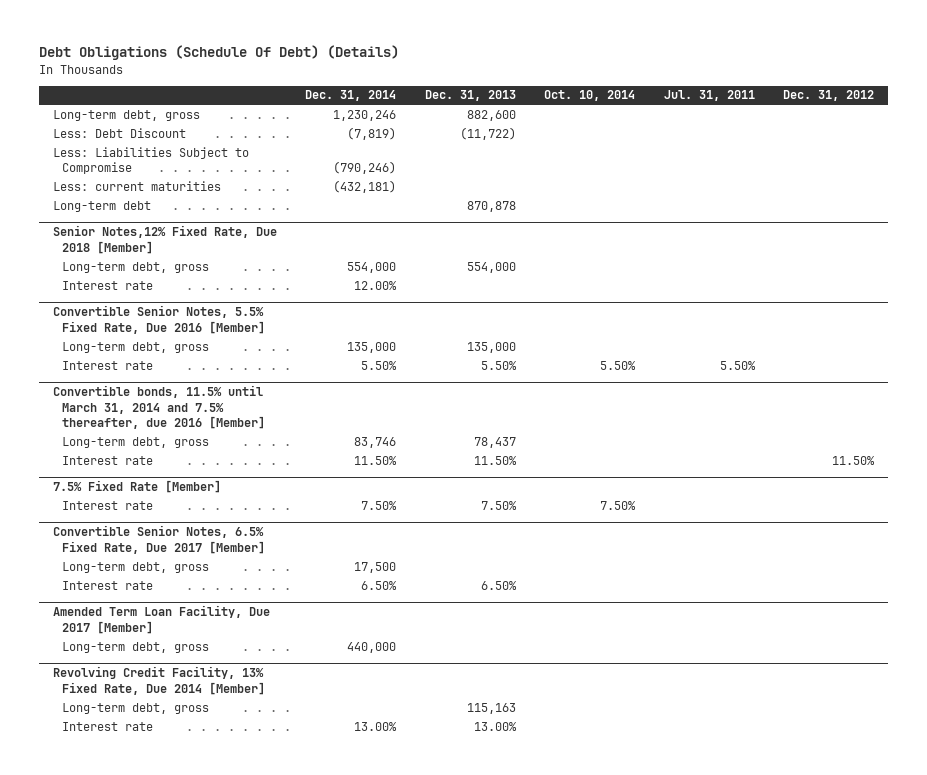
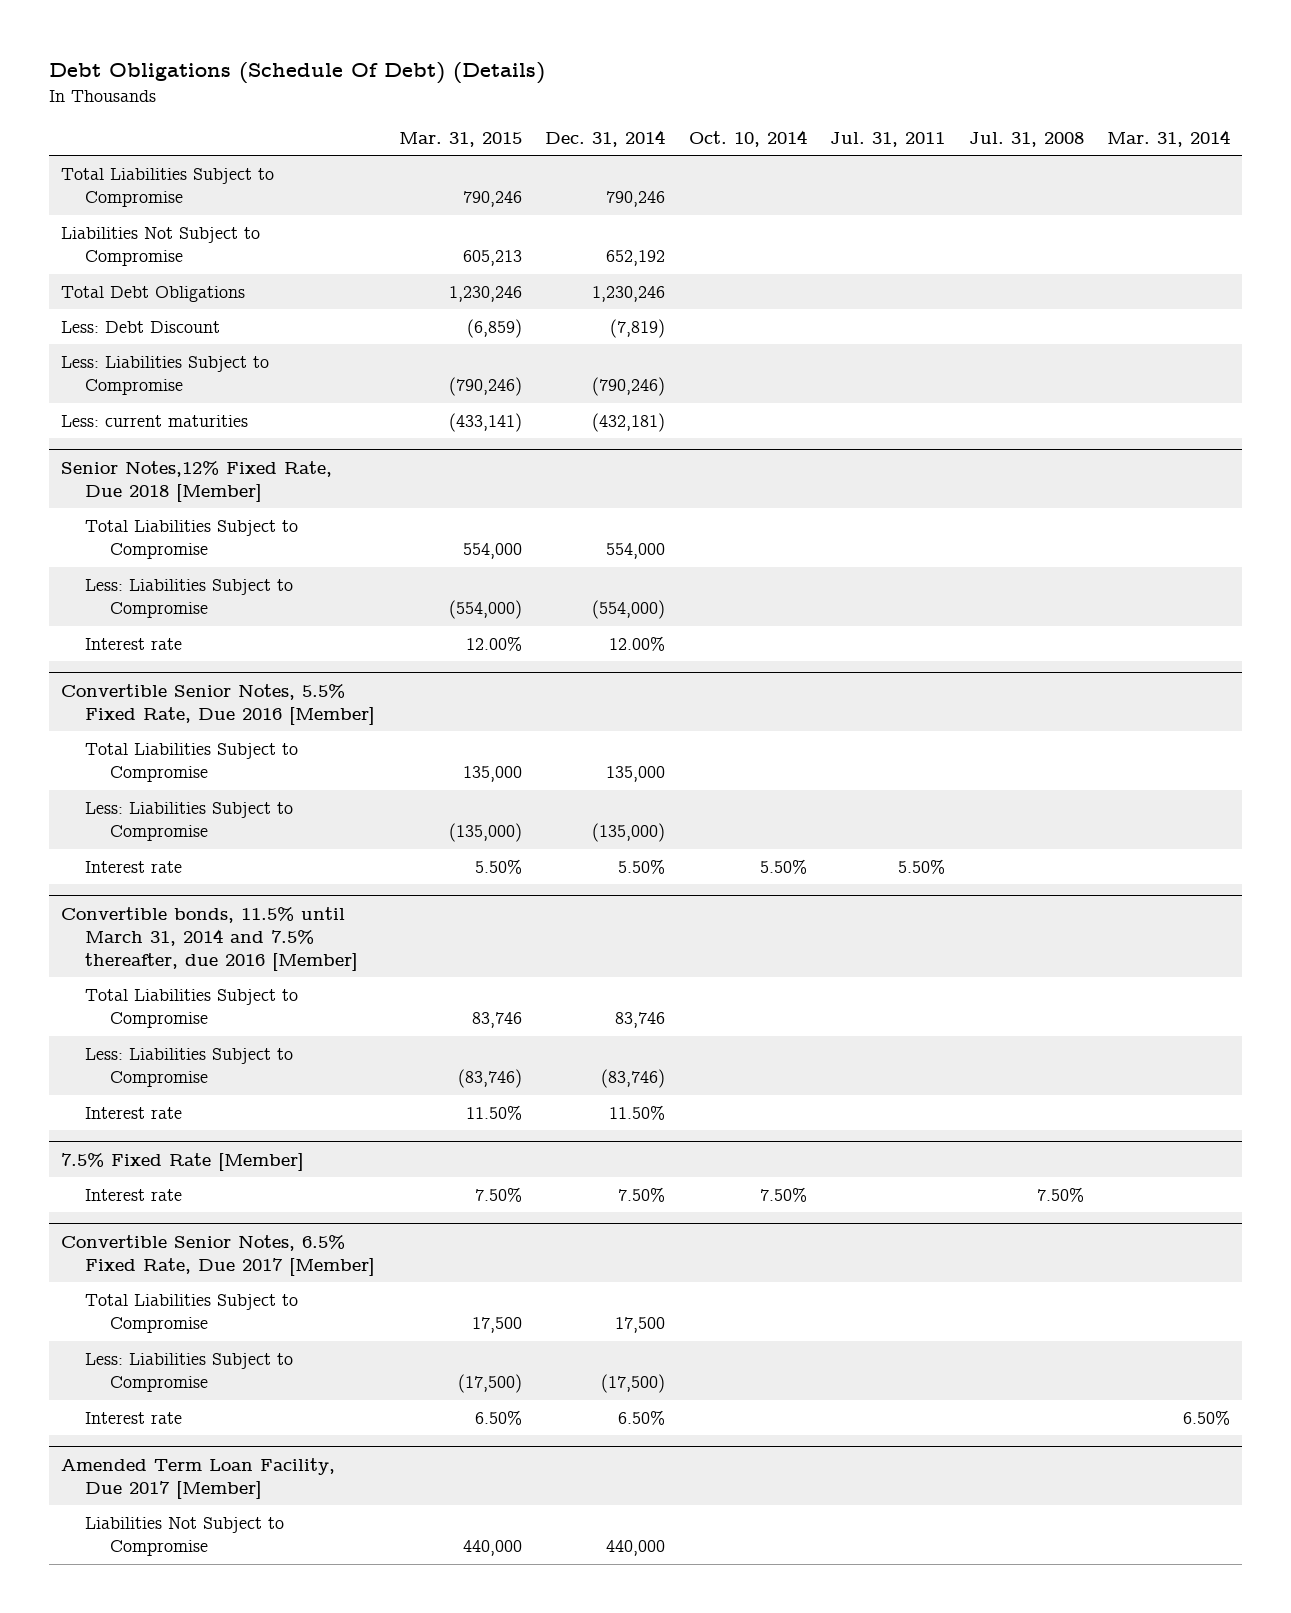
- | Dec. 31, 2014 | Dec. 31, 2013 | Oct. 10, 2014 | Jul. 31, 2011 | Dec. 31, 2012
+ | Mar. 31, 2015 | Dec. 31, 2014 | Oct. 10, 2014 | Jul. 31, 2011 | Jul. 31, 2008 | Mar. 31, 2014
- Long-term debt, gross | 1,230,246 | 882,600 | | |
+ Total Liabilities Subject to Compromise | 790,246 | 790,246 | | | |
+ Liabilities Not Subject to Compromise | 605,213 | 652,192 | | | |
+ Total Debt Obligations | 1,230,246 | 1,230,246 | | | |
- Long-term debt | | 870,878 | | |
@ Senior Notes,12% Fixed Rate, Due 2018 [Member]
- Long-term debt, gross | 554,000 | 554,000 | | |
+ Total Liabilities Subject to Compromise | 554,000 | 554,000 | | | |
+ Less: Liabilities Subject to Compromise | (554,000) | (554,000) | | | |
@ Convertible Senior Notes, 5.5% Fixed Rate, Due 2016 [Member]
- Long-term debt, gross | 135,000 | 135,000 | | |
+ Total Liabilities Subject to Compromise | 135,000 | 135,000 | | | |
+ Less: Liabilities Subject to Compromise | (135,000) | (135,000) | | | |
@ Convertible bonds, 11.5% until March 31, 2014 and 7.5% thereafter, due 2016 [Member]
- Long-term debt, gross | 83,746 | 78,437 | | |
+ Total Liabilities Subject to Compromise | 83,746 | 83,746 | | | |
+ Less: Liabilities Subject to Compromise | (83,746) | (83,746) | | | |
@ Convertible Senior Notes, 6.5% Fixed Rate, Due 2017 [Member]
- Long-term debt, gross | 17,500 | | | |
+ Total Liabilities Subject to Compromise | 17,500 | 17,500 | | | |
+ Less: Liabilities Subject to Compromise | (17,500) | (17,500) | | | |
@ Amended Term Loan Facility, Due 2017 [Member]
- Long-term debt, gross | 440,000 | | | |
- Revolving Credit Facility, 13% Fixed Rate, Due 2014 [Member]
- Long-term debt, gross | | 115,163 | | |
- Interest rate | 13.00% | 13.00% | | |
@ Amended Term Loan Facility, Due 2017 [Member]
+ Liabilities Not Subject to Compromise | 440,000 | 440,000 | | | |

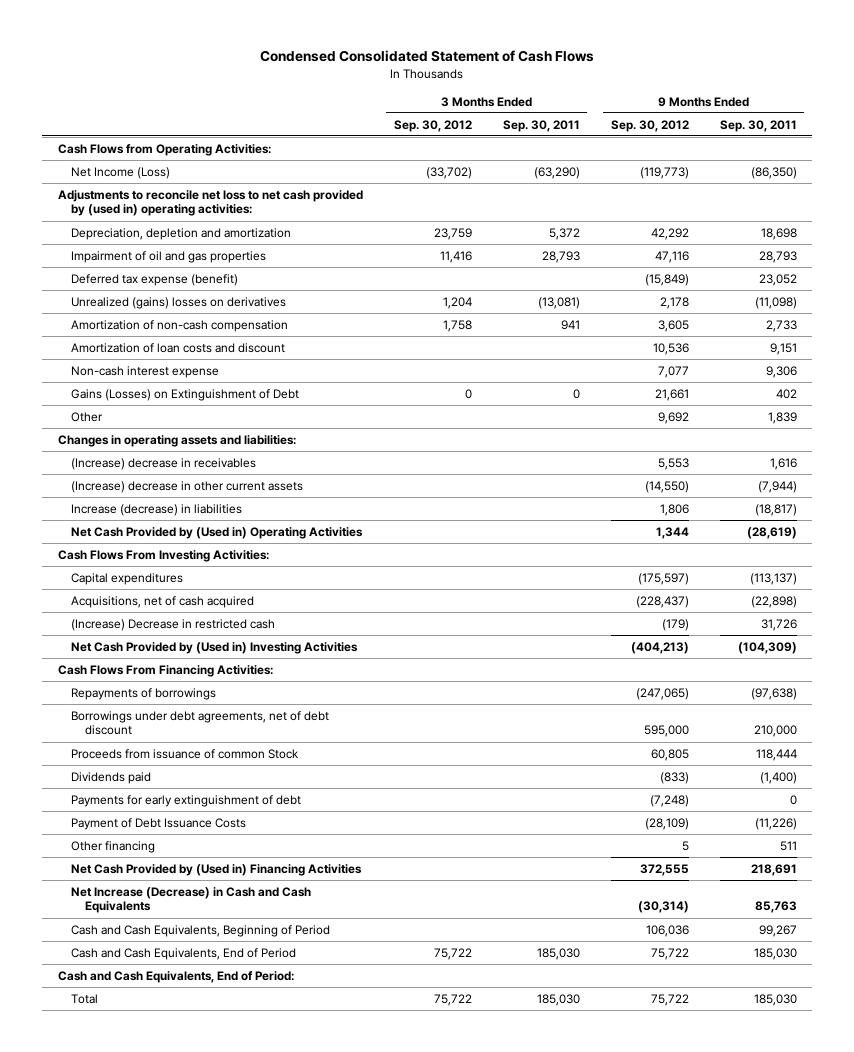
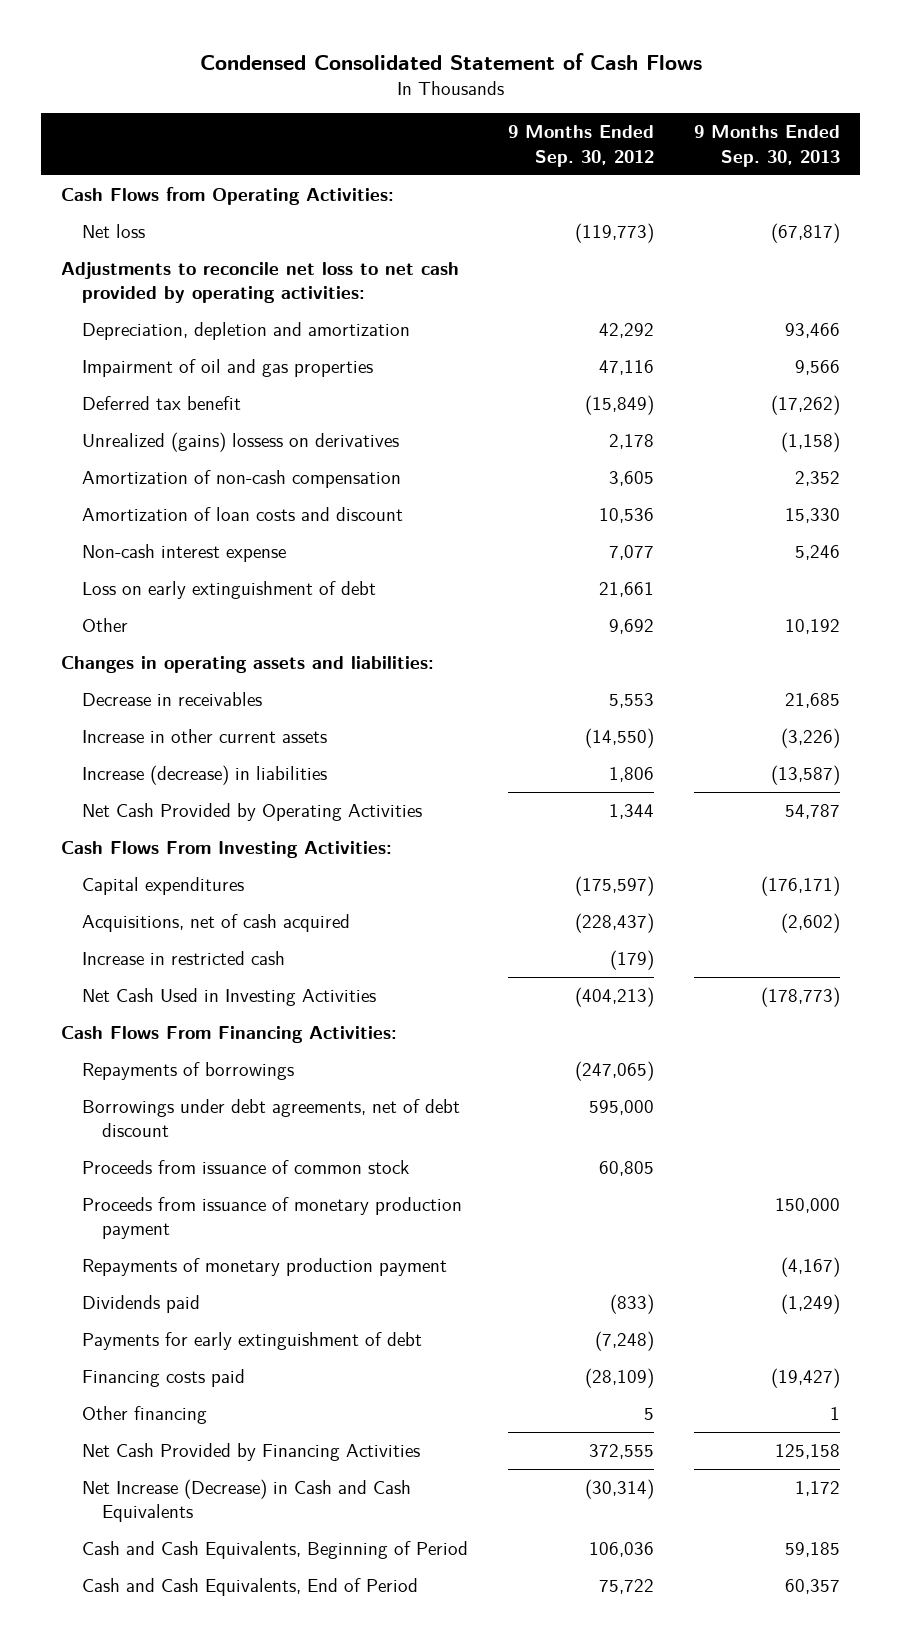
- | 3 Months Ended Sep. 30, 2012 | 3 Months Ended Sep. 30, 2011 | 9 Months Ended Sep. 30, 2012 | 9 Months Ended Sep. 30, 2011
+ | 9 Months Ended Sep. 30, 2012 | 9 Months Ended Sep. 30, 2013
- Net Income (Loss) | (33,702) | (63,290) | (119,773) | (86,350)
- Adjustments to reconcile net loss to net cash provided by (used in) operating activities:
+ Net loss | (119,773) | (67,817)
+ Adjustments to reconcile net loss to net cash provided by operating activities:
- Deferred tax expense (benefit) | | | (15,849) | 23,052
- Unrealized (gains) losses on derivatives | 1,204 | (13,081) | 2,178 | (11,098)
+ Deferred tax benefit | (15,849) | (17,262)
+ Unrealized (gains) lossess on derivatives | 2,178 | (1,158)
- Gains (Losses) on Extinguishment of Debt | 0 | 0 | 21,661 | 402
+ Loss on early extinguishment of debt | 21,661 |
- (Increase) decrease in receivables | | | 5,553 | 1,616
- (Increase) decrease in other current assets | | | (14,550) | (7,944)
+ Decrease in receivables | 5,553 | 21,685
+ Increase in other current assets | (14,550) | (3,226)
- Net Cash Provided by (Used in) Operating Activities | | | 1,344 | (28,619)
+ Net Cash Provided by Operating Activities | 1,344 | 54,787
- (Increase) Decrease in restricted cash | | | (179) | 31,726
- Net Cash Provided by (Used in) Investing Activities | | | (404,213) | (104,309)
+ Increase in restricted cash | (179) |
+ Net Cash Used in Investing Activities | (404,213) | (178,773)
- Proceeds from issuance of common Stock | | | 60,805 | 118,444
+ Proceeds from issuance of common stock | 60,805 |
+ Proceeds from issuance of monetary production payment | | 150,000
+ Repayments of monetary production payment | | (4,167)
- Payment of Debt Issuance Costs | | | (28,109) | (11,226)
+ Financing costs paid | (28,109) | (19,427)
- Net Cash Provided by (Used in) Financing Activities | | | 372,555 | 218,691
+ Net Cash Provided by Financing Activities | 372,555 | 125,158
- Cash and Cash Equivalents, End of Period:
- Total | 75,722 | 185,030 | 75,722 | 185,030

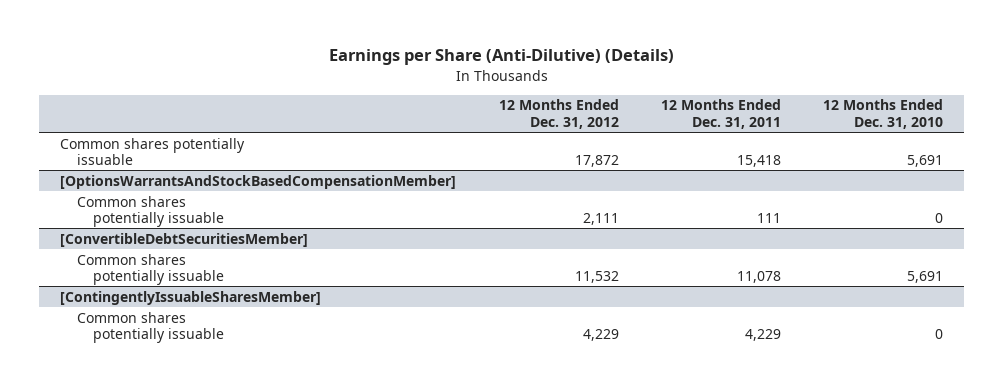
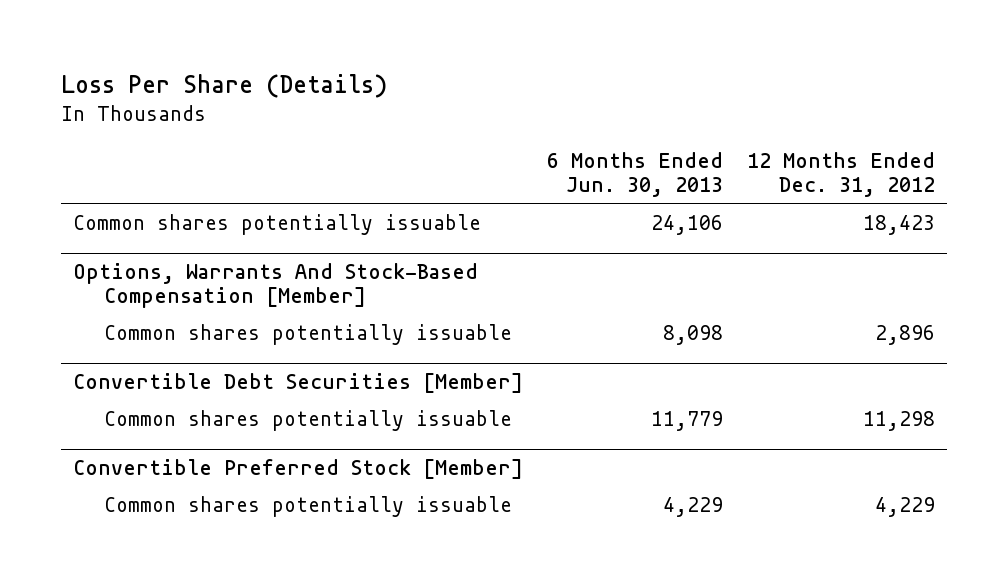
- Earnings per Share (Anti-Dilutive) (Details)
+ Loss Per Share (Details)
- | 12 Months Ended Dec. 31, 2012 | 12 Months Ended Dec. 31, 2011 | 12 Months Ended Dec. 31, 2010
+ | 6 Months Ended Jun. 30, 2013 | 12 Months Ended Dec. 31, 2012
- Common shares potentially issuable | 17,872 | 15,418 | 5,691
- [OptionsWarrantsAndStockBasedCompensationMember]
- Common shares potentially issuable | 2,111 | 111 | 0
- [ConvertibleDebtSecuritiesMember]
- Common shares potentially issuable | 11,532 | 11,078 | 5,691
- [ContingentlyIssuableSharesMember]
+ Common shares potentially issuable | 24,106 | 18,423
+ Options, Warrants And Stock-Based Compensation [Member]
+ Common shares potentially issuable | 8,098 | 2,896
+ Convertible Debt Securities [Member]
+ Common shares potentially issuable | 11,779 | 11,298
+ Convertible Preferred Stock [Member]

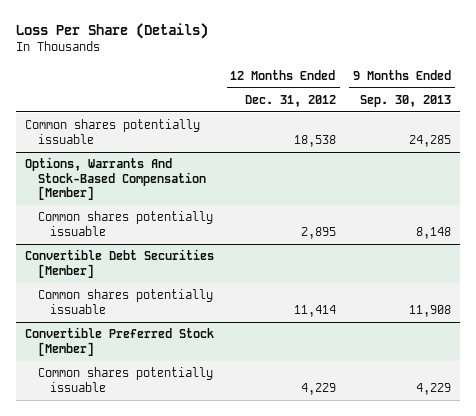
- | 6 Months Ended Jun. 30, 2013 | 12 Months Ended Dec. 31, 2012
+ | 12 Months Ended Dec. 31, 2012 | 9 Months Ended Sep. 30, 2013
- Common shares potentially issuable | 24,106 | 18,423
+ Common shares potentially issuable | 18,538 | 24,285
@ Options, Warrants And Stock-Based Compensation [Member]
- Common shares potentially issuable | 8,098 | 2,896
+ Common shares potentially issuable | 2,895 | 8,148
@ Convertible Debt Securities [Member]
- Common shares potentially issuable | 11,779 | 11,298
+ Common shares potentially issuable | 11,414 | 11,908

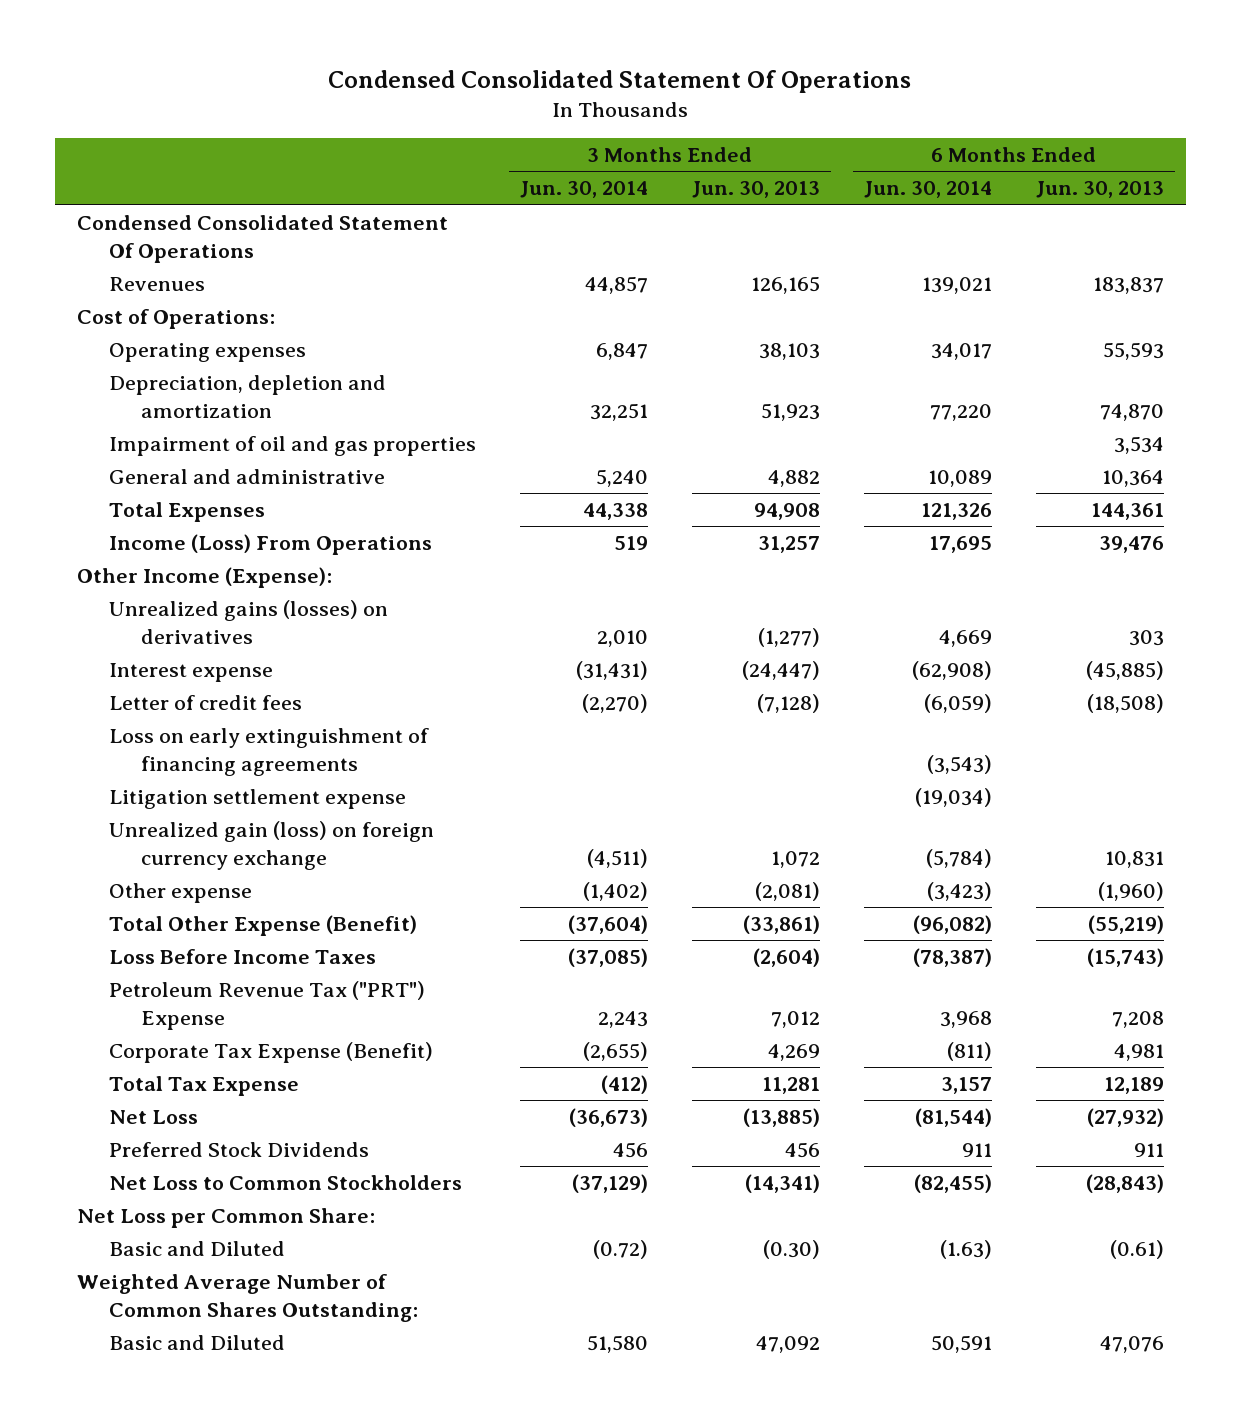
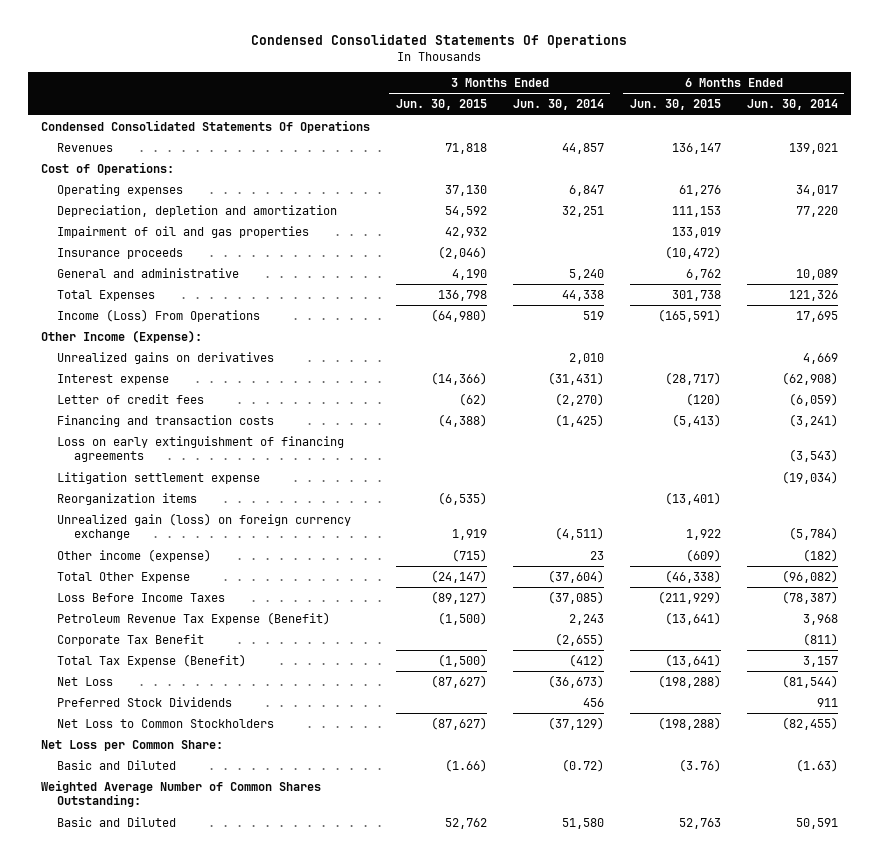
- Condensed Consolidated Statement Of Operations
+ Condensed Consolidated Statements Of Operations
- | 3 Months Ended Jun. 30, 2014 | 3 Months Ended Jun. 30, 2013 | 6 Months Ended Jun. 30, 2014 | 6 Months Ended Jun. 30, 2013
+ | 3 Months Ended Jun. 30, 2015 | 3 Months Ended Jun. 30, 2014 | 6 Months Ended Jun. 30, 2015 | 6 Months Ended Jun. 30, 2014
- Condensed Consolidated Statement Of Operations
+ Condensed Consolidated Statements Of Operations
+ Insurance proceeds | (2,046) | | (10,472) |
- Unrealized gains (losses) on derivatives | 2,010 | (1,277) | 4,669 | 303
+ Unrealized gains on derivatives | | 2,010 | | 4,669
+ Financing and transaction costs | (4,388) | (1,425) | (5,413) | (3,241)
+ Reorganization items | (6,535) | | (13,401) |
- Other expense | (1,402) | (2,081) | (3,423) | (1,960)
- Total Other Expense (Benefit) | (37,604) | (33,861) | (96,082) | (55,219)
+ Other income (expense) | (715) | 23 | (609) | (182)
+ Total Other Expense | (24,147) | (37,604) | (46,338) | (96,082)
- Petroleum Revenue Tax ("PRT") Expense | 2,243 | 7,012 | 3,968 | 7,208
- Corporate Tax Expense (Benefit) | (2,655) | 4,269 | (811) | 4,981
- Total Tax Expense | (412) | 11,281 | 3,157 | 12,189
+ Petroleum Revenue Tax Expense (Benefit) | (1,500) | 2,243 | (13,641) | 3,968
+ Corporate Tax Benefit | | (2,655) | | (811)
+ Total Tax Expense (Benefit) | (1,500) | (412) | (13,641) | 3,157

